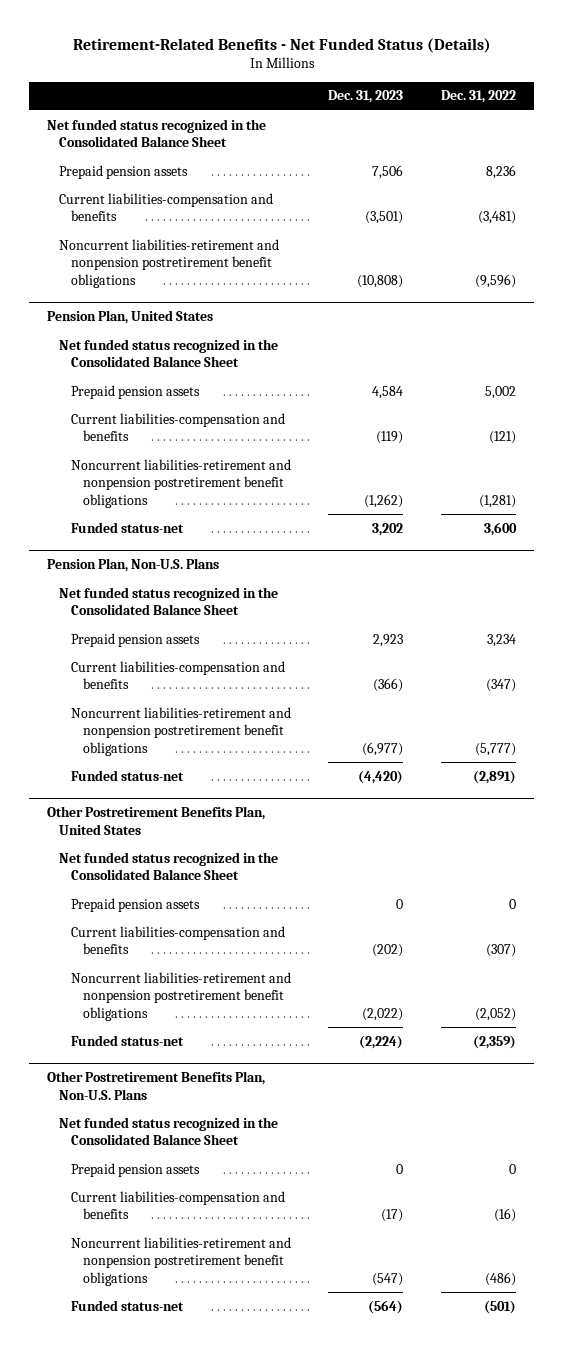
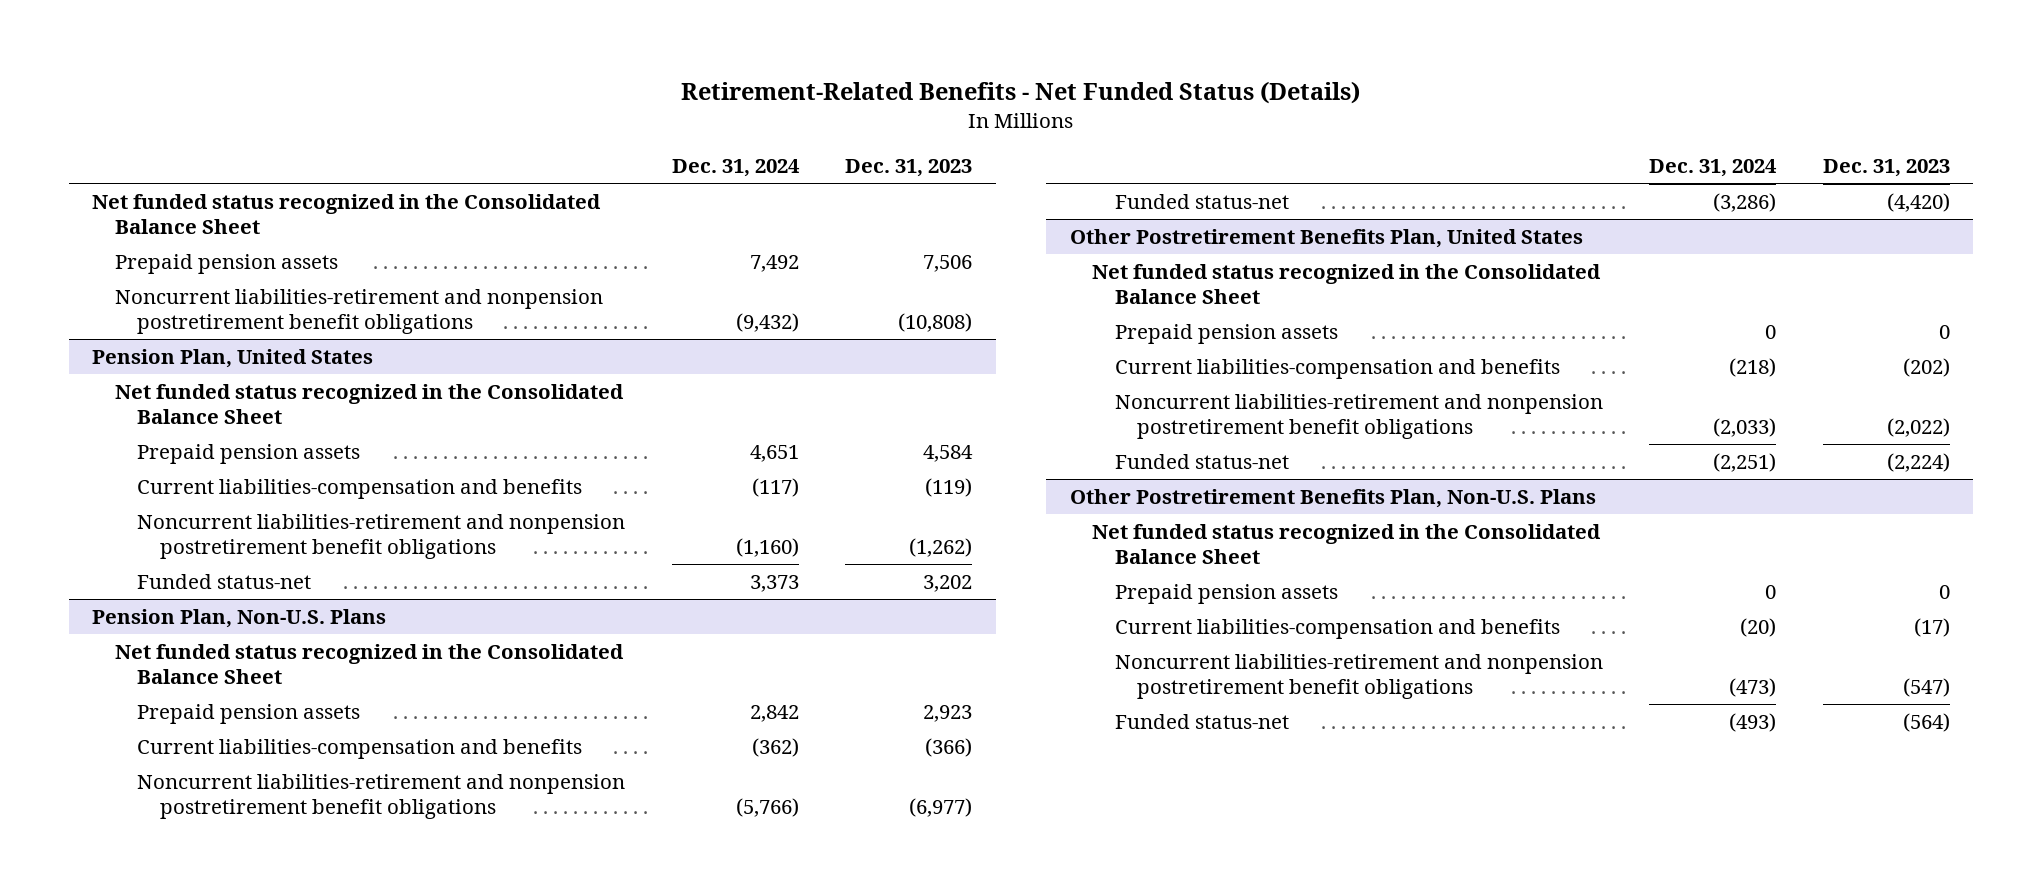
- | Dec. 31, 2023 | Dec. 31, 2022
+ | Dec. 31, 2024 | Dec. 31, 2023
- Current liabilities-compensation and benefits | (3,501) | (3,481)

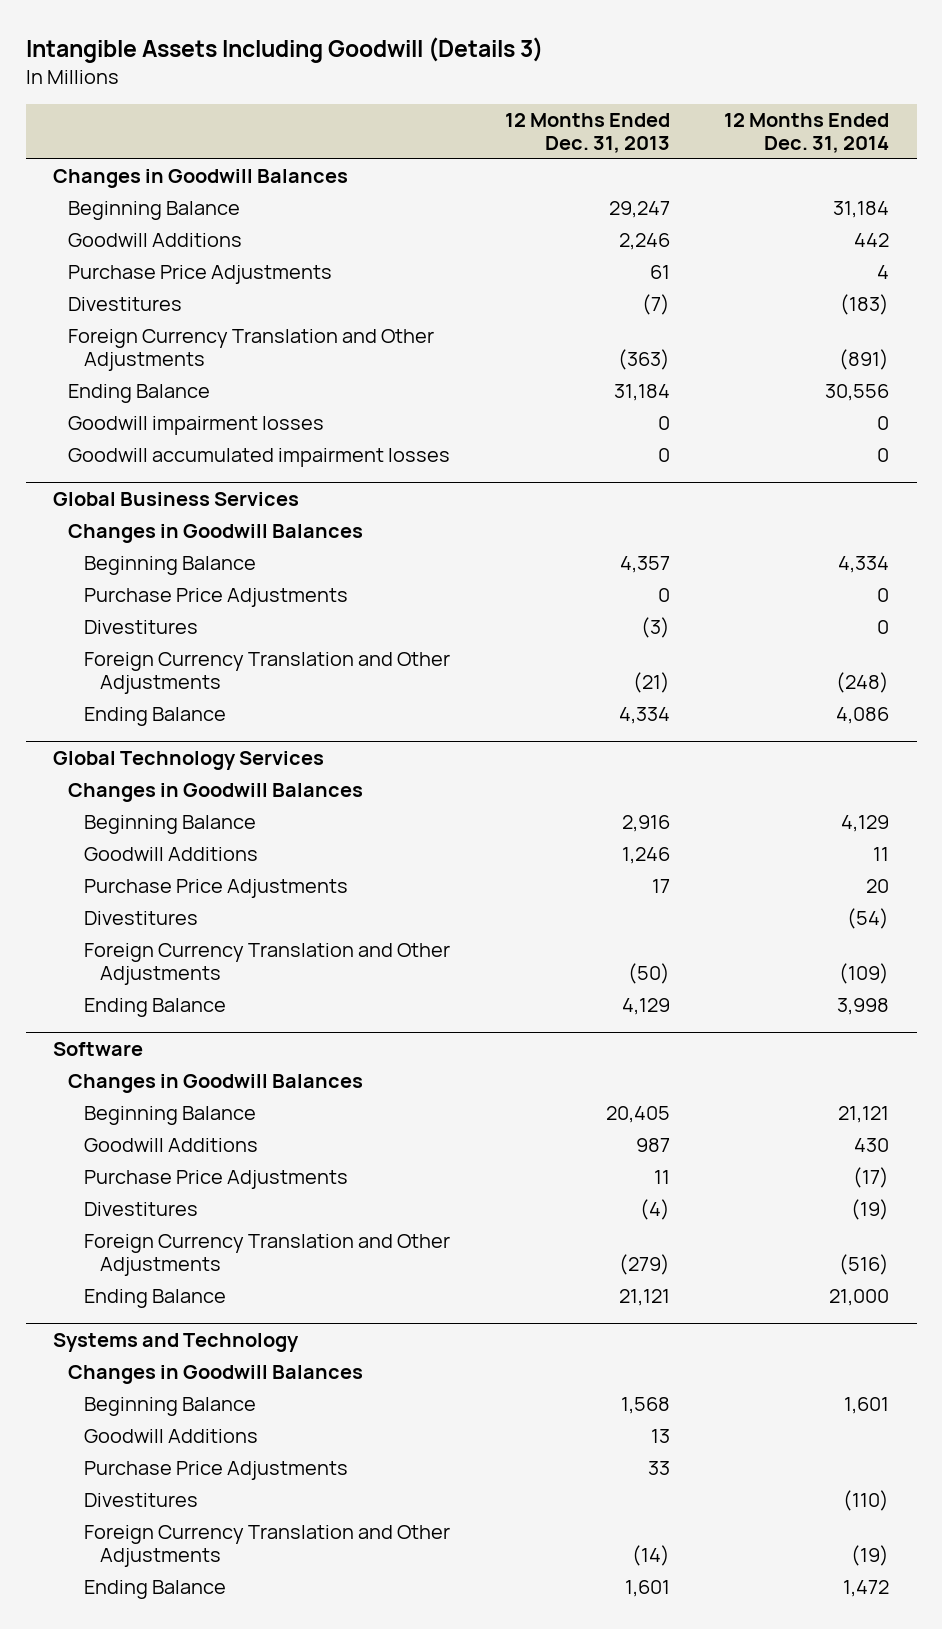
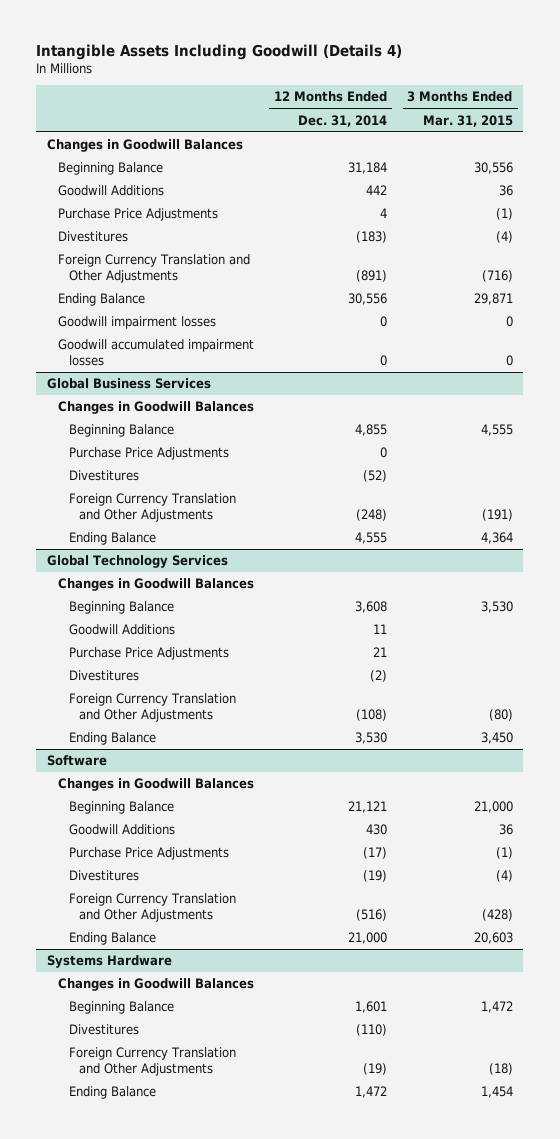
- Intangible Assets Including Goodwill (Details 3)
+ Intangible Assets Including Goodwill (Details 4)
- | 12 Months Ended Dec. 31, 2013 | 12 Months Ended Dec. 31, 2014
+ | 12 Months Ended Dec. 31, 2014 | 3 Months Ended Mar. 31, 2015
@ Global Business Services
- Beginning Balance | 4,357 | 4,334
+ Beginning Balance | 4,855 | 4,555
- Divestitures | (3) | 0
+ Divestitures | (52) |
- Ending Balance | 4,334 | 4,086
+ Ending Balance | 4,555 | 4,364
@ Global Technology Services
- Beginning Balance | 2,916 | 4,129
+ Beginning Balance | 3,608 | 3,530
- Purchase Price Adjustments | 17 | 20
- Divestitures | | (54)
- Foreign Currency Translation and Other Adjustments | (50) | (109)
- Ending Balance | 4,129 | 3,998
+ Purchase Price Adjustments | 21 |
+ Divestitures | (2) |
+ Foreign Currency Translation and Other Adjustments | (108) | (80)
+ Ending Balance | 3,530 | 3,450
- Systems and Technology
+ Systems Hardware
- Goodwill Additions | 13 |
- Purchase Price Adjustments | 33 |

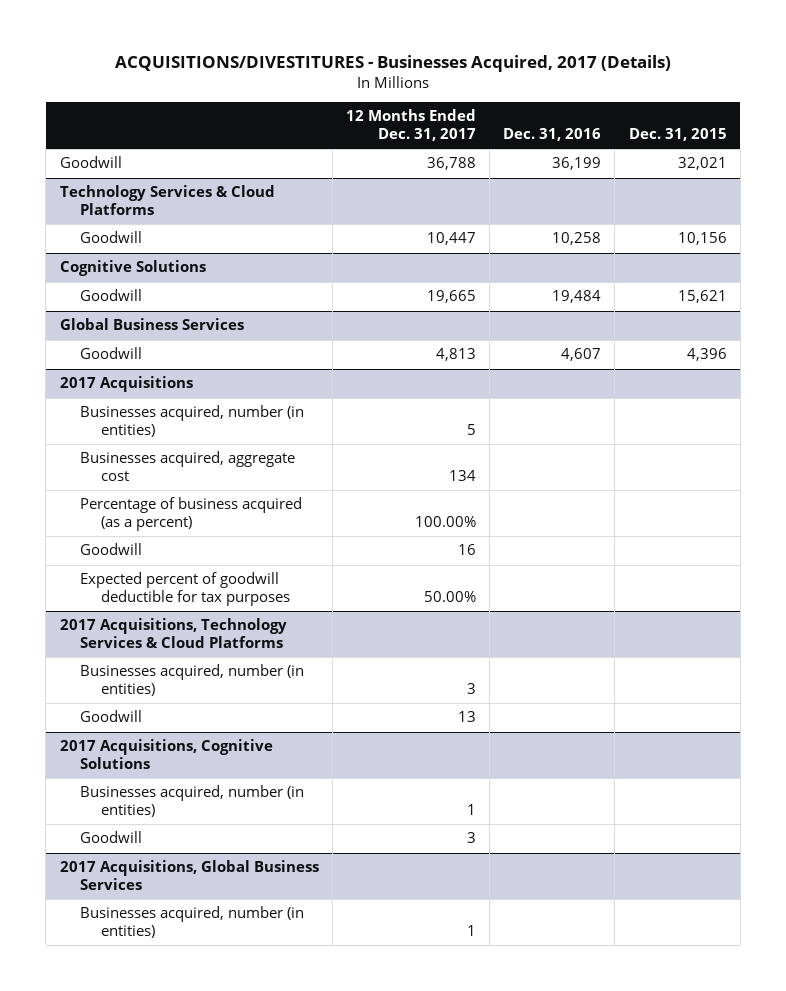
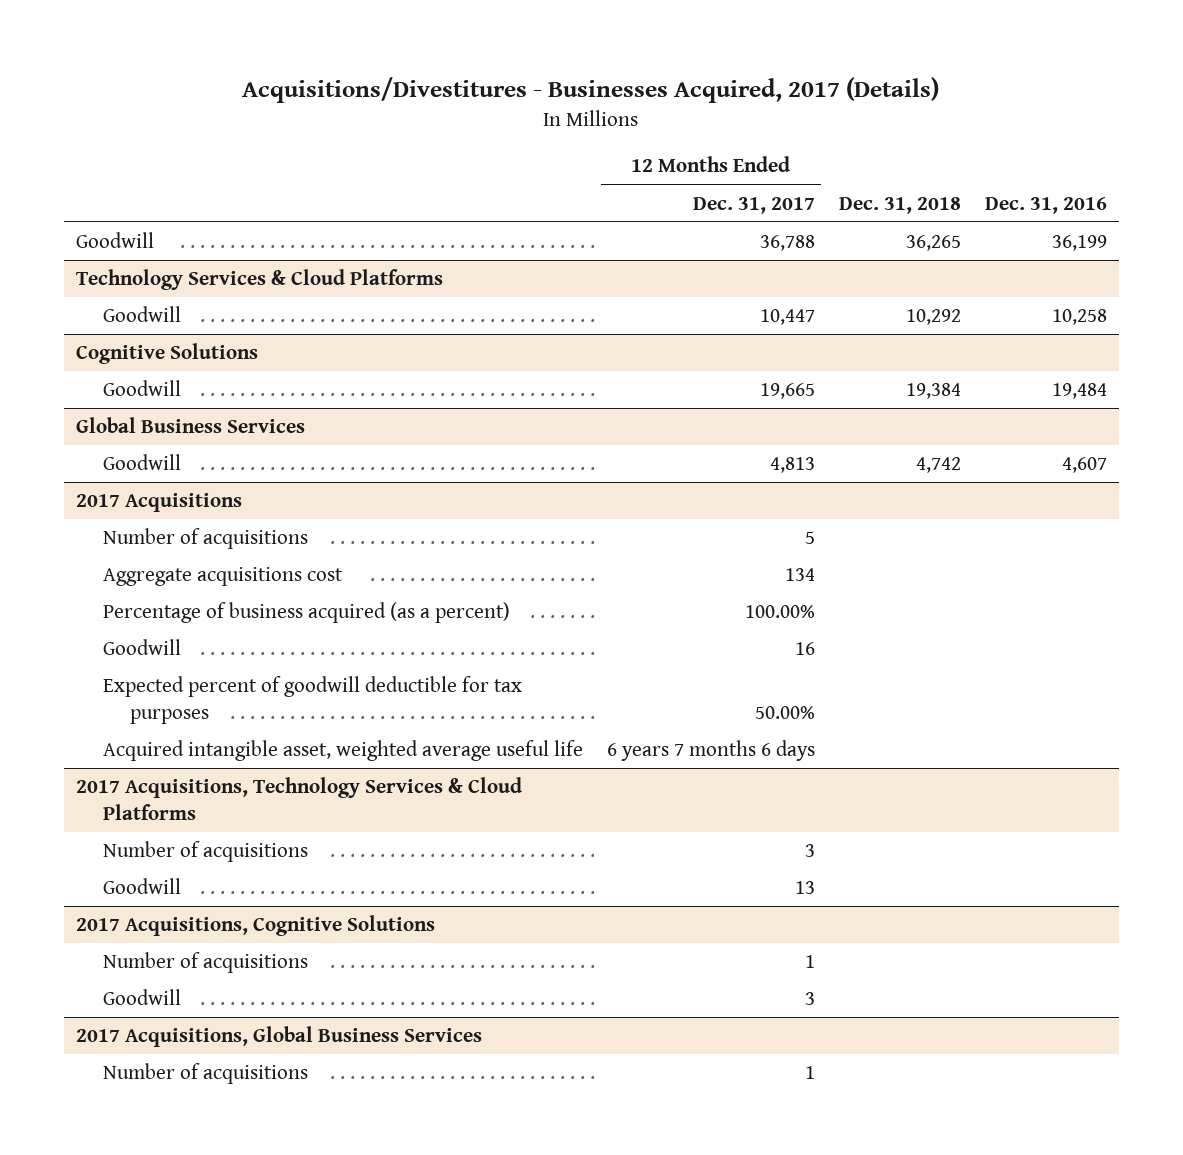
- ACQUISITIONS/DIVESTITURES - Businesses Acquired, 2017 (Details)
+ Acquisitions/Divestitures - Businesses Acquired, 2017 (Details)
- | 12 Months Ended Dec. 31, 2017 | Dec. 31, 2016 | Dec. 31, 2015
+ | 12 Months Ended Dec. 31, 2017 | Dec. 31, 2018 | Dec. 31, 2016
@ 2017 Acquisitions
- Businesses acquired, number (in entities) | 5 | |
- Businesses acquired, aggregate cost | 134 | |
+ Number of acquisitions | 5 | |
+ Aggregate acquisitions cost | 134 | |
+ Acquired intangible asset, weighted average useful life | 6 years 7 months 6 days | |
@ 2017 Acquisitions, Technology Services & Cloud Platforms
- Businesses acquired, number (in entities) | 3 | |
+ Number of acquisitions | 3 | |
@ 2017 Acquisitions, Cognitive Solutions
- Businesses acquired, number (in entities) | 1 | |
+ Number of acquisitions | 1 | |
@ 2017 Acquisitions, Global Business Services
- Businesses acquired, number (in entities) | 1 | |
+ Number of acquisitions | 1 | |

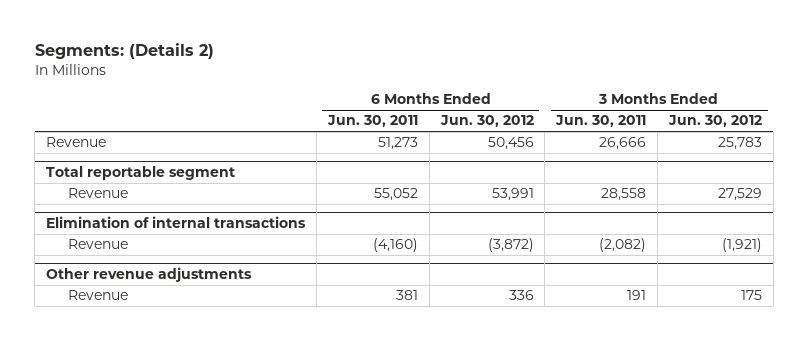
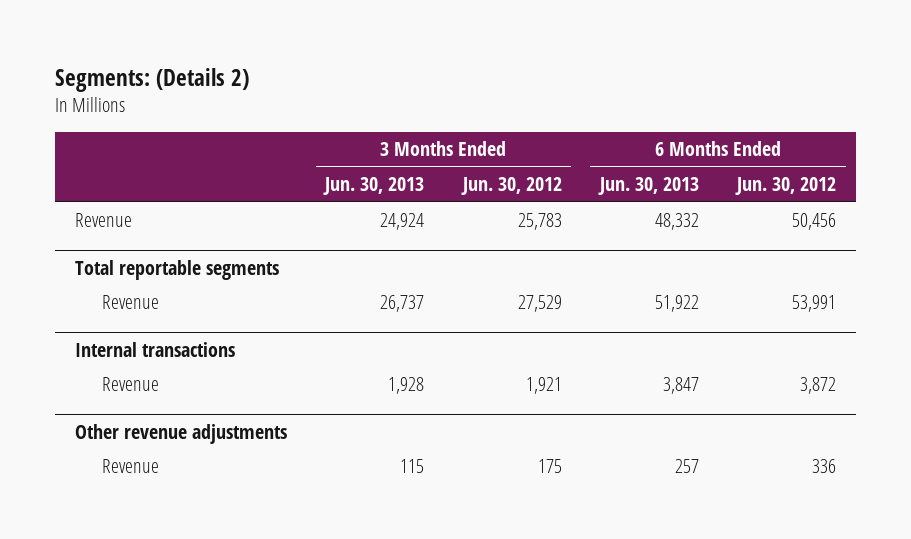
- | 6 Months Ended Jun. 30, 2011 | 6 Months Ended Jun. 30, 2012 | 3 Months Ended Jun. 30, 2011 | 3 Months Ended Jun. 30, 2012
+ | 3 Months Ended Jun. 30, 2013 | 3 Months Ended Jun. 30, 2012 | 6 Months Ended Jun. 30, 2013 | 6 Months Ended Jun. 30, 2012
- Total reportable segment
+ Total reportable segments
- Elimination of internal transactions
- Revenue | (4,160) | (3,872) | (2,082) | (1,921)
+ Internal transactions
+ Revenue | 1,928 | 1,921 | 3,847 | 3,872

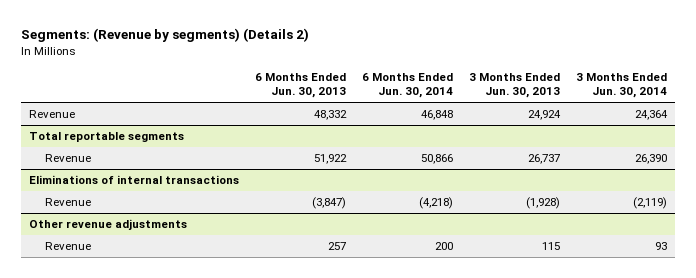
- Segments: (Details 2)
+ Segments: (Revenue by segments) (Details 2)
- | 3 Months Ended Jun. 30, 2013 | 3 Months Ended Jun. 30, 2012 | 6 Months Ended Jun. 30, 2013 | 6 Months Ended Jun. 30, 2012
+ | 6 Months Ended Jun. 30, 2013 | 6 Months Ended Jun. 30, 2014 | 3 Months Ended Jun. 30, 2013 | 3 Months Ended Jun. 30, 2014
- Internal transactions
- Revenue | 1,928 | 1,921 | 3,847 | 3,872
+ Eliminations of internal transactions
+ Revenue | (3,847) | (4,218) | (1,928) | (2,119)

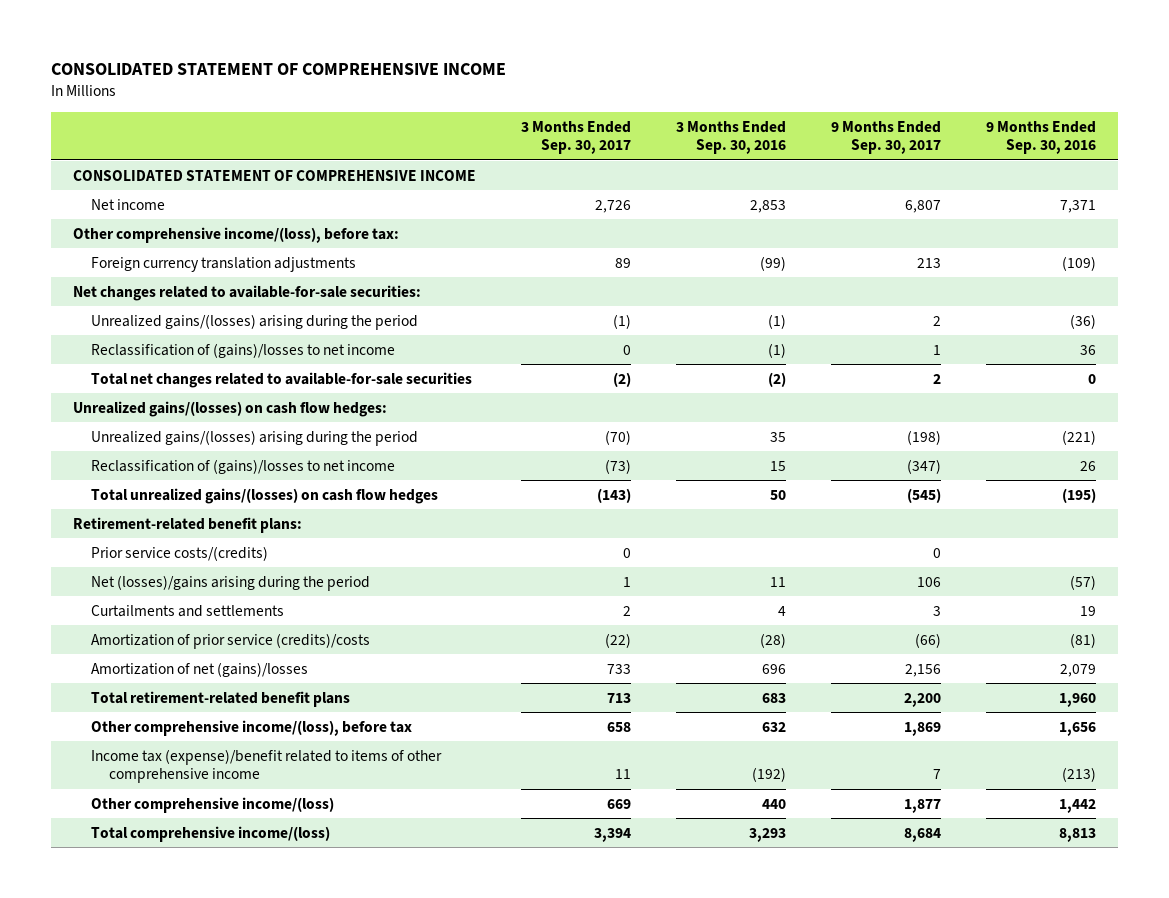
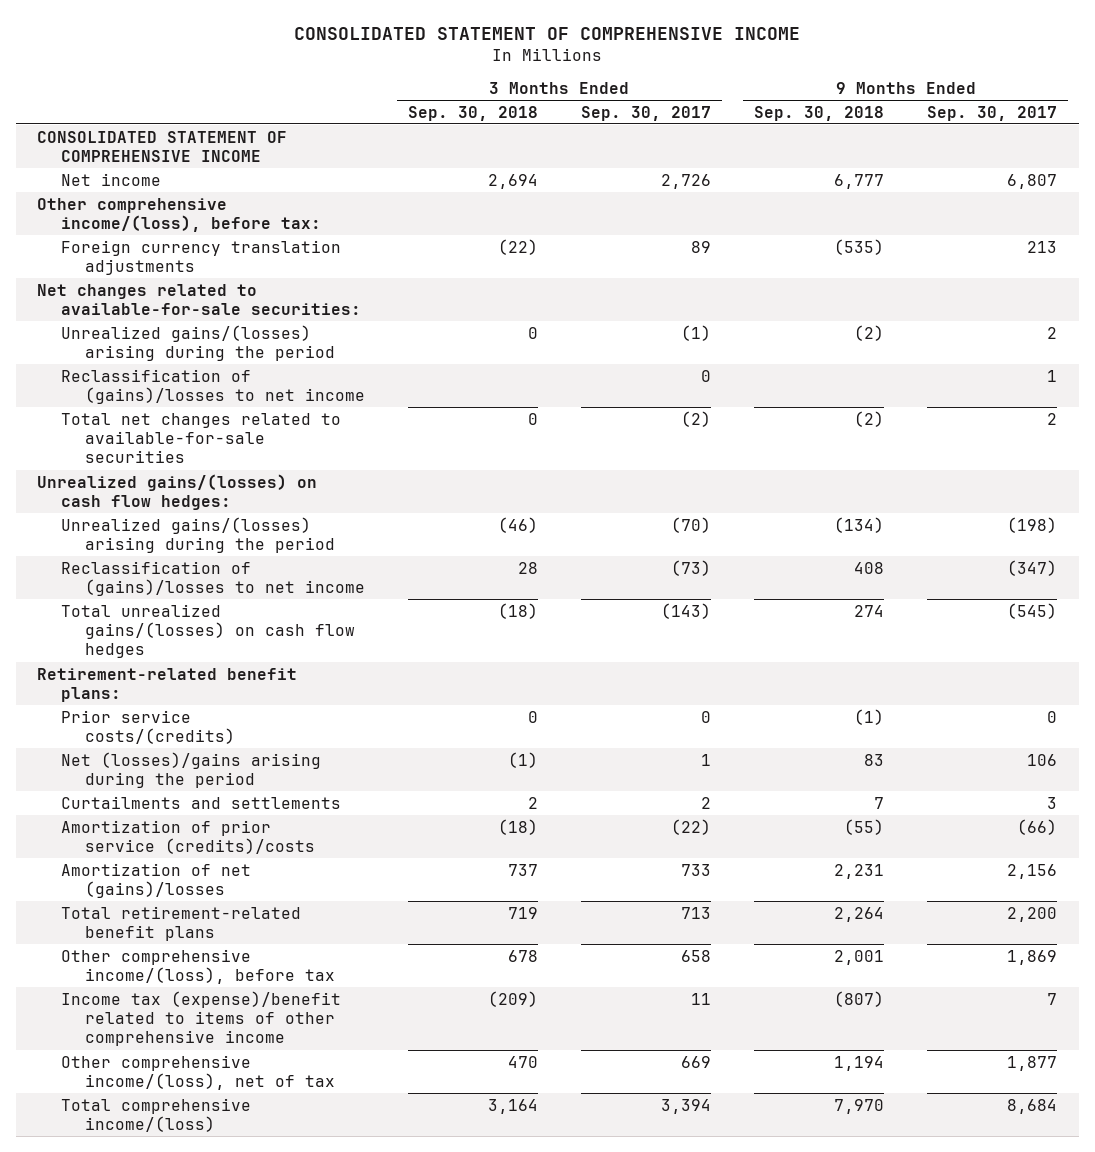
- | 3 Months Ended Sep. 30, 2017 | 3 Months Ended Sep. 30, 2016 | 9 Months Ended Sep. 30, 2017 | 9 Months Ended Sep. 30, 2016
+ | 3 Months Ended Sep. 30, 2018 | 3 Months Ended Sep. 30, 2017 | 9 Months Ended Sep. 30, 2018 | 9 Months Ended Sep. 30, 2017
- Other comprehensive income/(loss) | 669 | 440 | 1,877 | 1,442
+ Other comprehensive income/(loss), net of tax | 470 | 669 | 1,194 | 1,877

